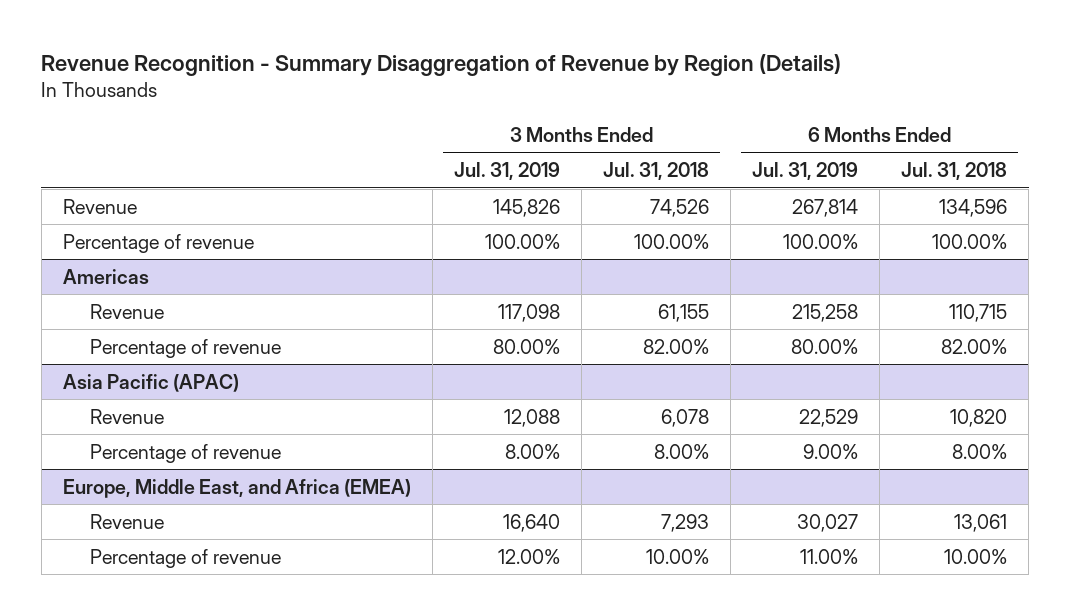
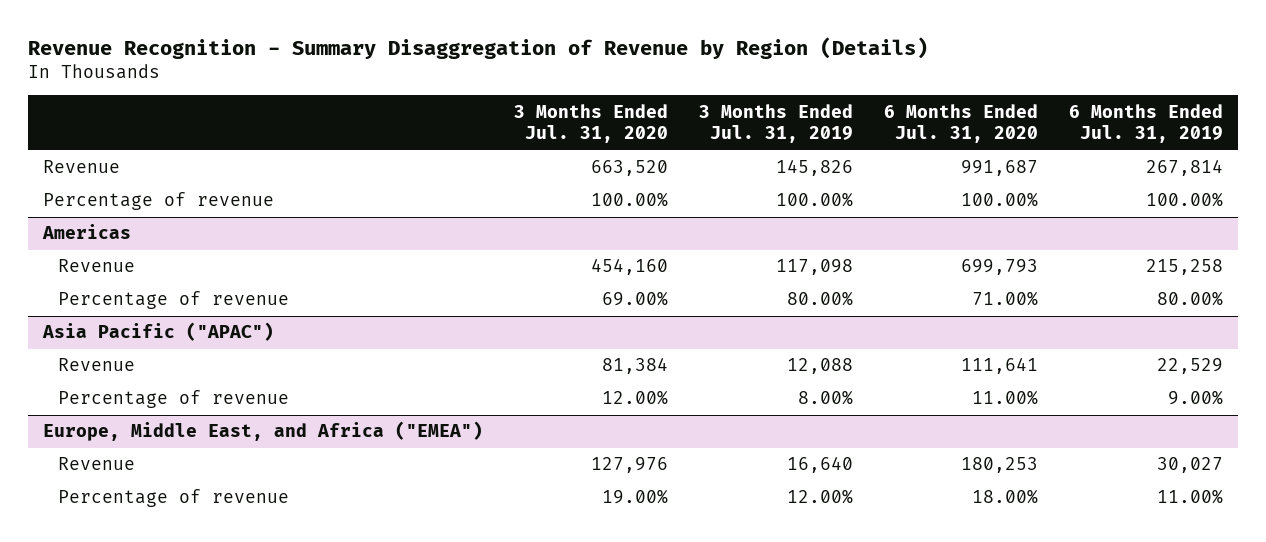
- | 3 Months Ended Jul. 31, 2019 | 3 Months Ended Jul. 31, 2018 | 6 Months Ended Jul. 31, 2019 | 6 Months Ended Jul. 31, 2018
+ | 3 Months Ended Jul. 31, 2020 | 3 Months Ended Jul. 31, 2019 | 6 Months Ended Jul. 31, 2020 | 6 Months Ended Jul. 31, 2019
- Asia Pacific (APAC)
+ Asia Pacific ("APAC")
- Europe, Middle East, and Africa (EMEA)
+ Europe, Middle East, and Africa ("EMEA")

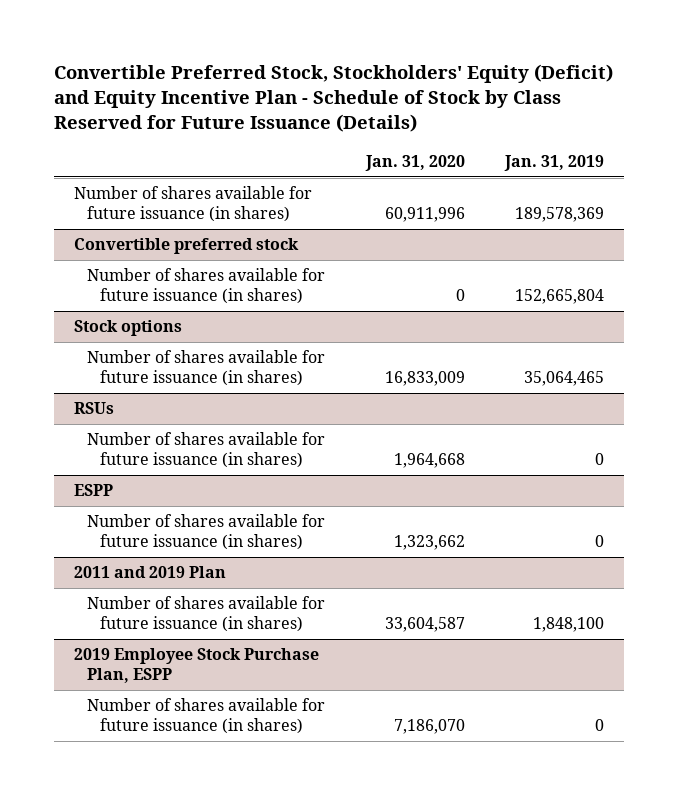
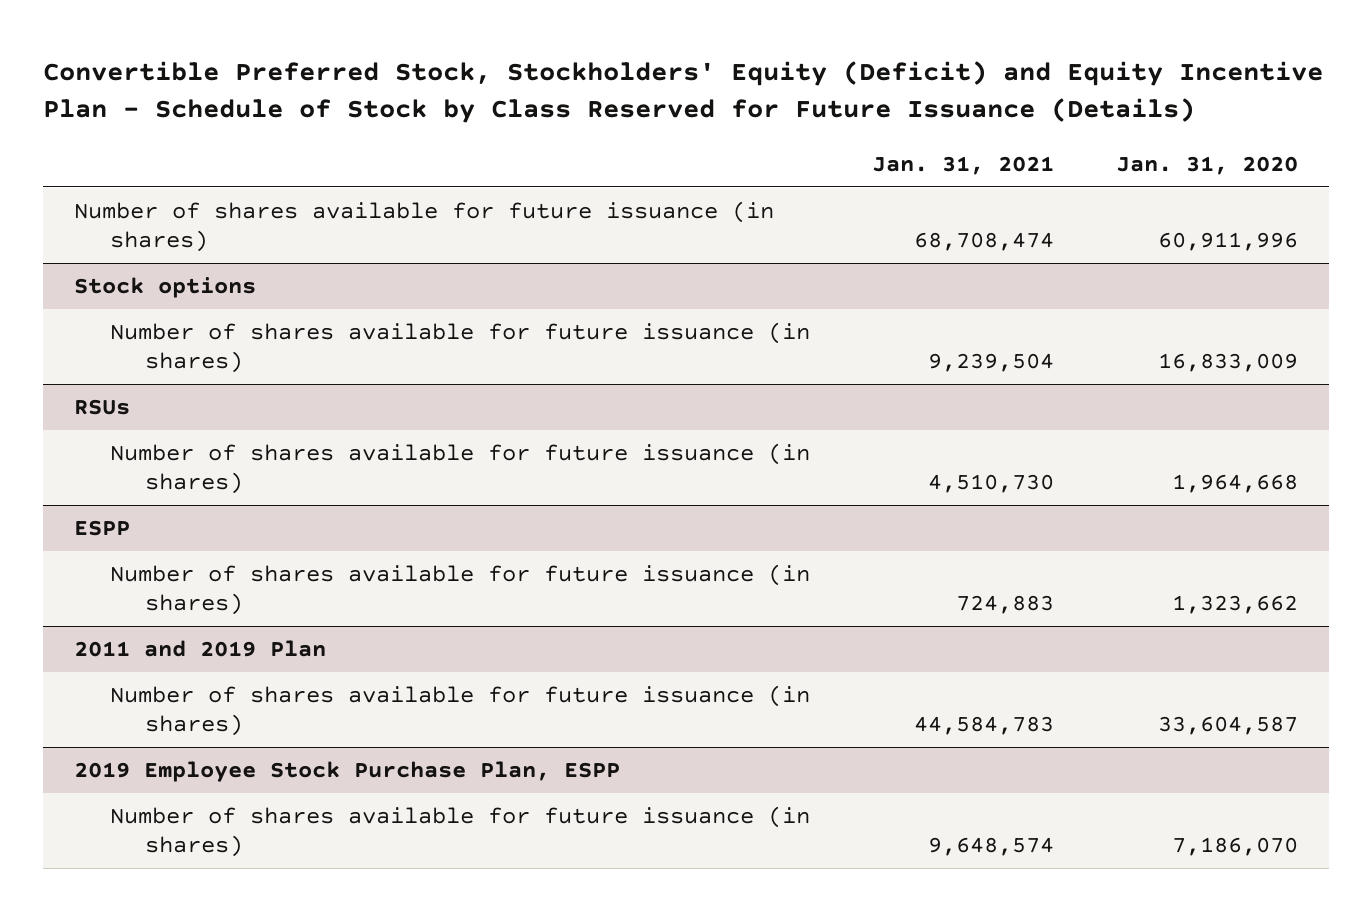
- | Jan. 31, 2020 | Jan. 31, 2019
+ | Jan. 31, 2021 | Jan. 31, 2020
- Convertible preferred stock
- Number of shares available for future issuance (in shares) | 0 | 152,665,804

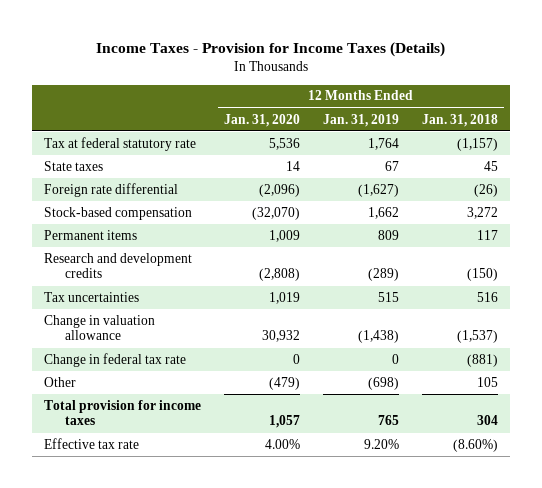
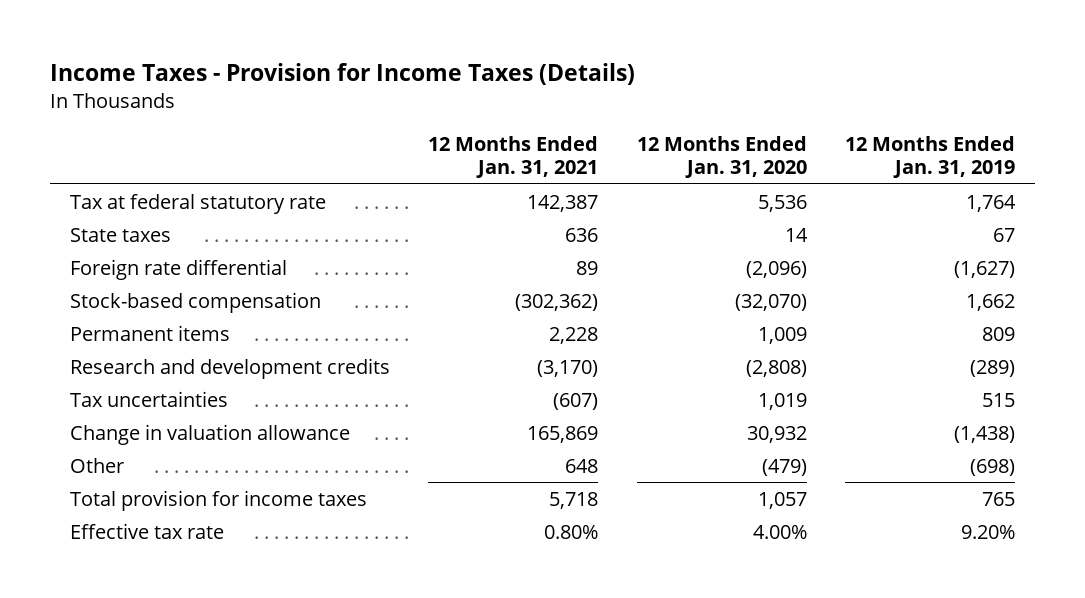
- | 12 Months Ended Jan. 31, 2020 | 12 Months Ended Jan. 31, 2019 | 12 Months Ended Jan. 31, 2018
+ | 12 Months Ended Jan. 31, 2021 | 12 Months Ended Jan. 31, 2020 | 12 Months Ended Jan. 31, 2019
- Change in federal tax rate | 0 | 0 | (881)

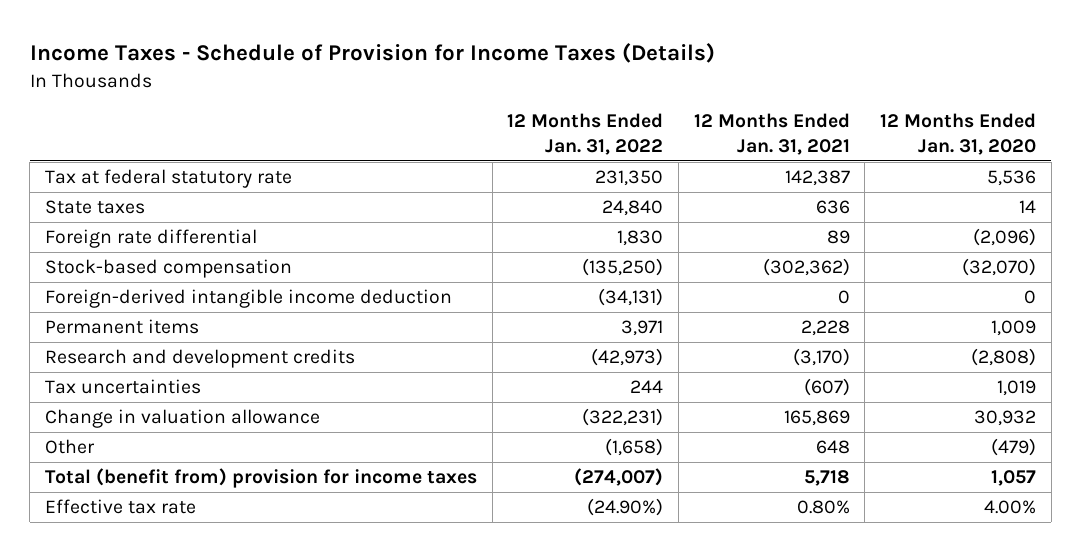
- Income Taxes - Provision for Income Taxes (Details)
+ Income Taxes - Schedule of Provision for Income Taxes (Details)
- | 12 Months Ended Jan. 31, 2021 | 12 Months Ended Jan. 31, 2020 | 12 Months Ended Jan. 31, 2019
+ | 12 Months Ended Jan. 31, 2022 | 12 Months Ended Jan. 31, 2021 | 12 Months Ended Jan. 31, 2020
+ Foreign-derived intangible income deduction | (34,131) | 0 | 0
- Total provision for income taxes | 5,718 | 1,057 | 765
+ Total (benefit from) provision for income taxes | (274,007) | 5,718 | 1,057

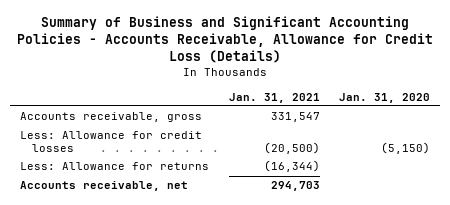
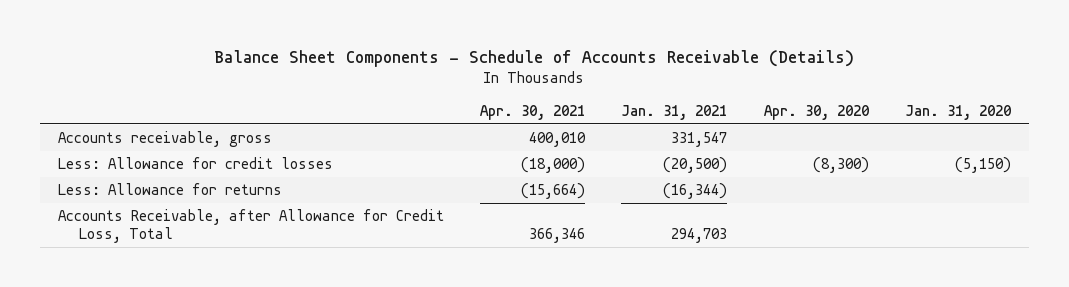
- Summary of Business and Significant Accounting Policies - Accounts Receivable, Allowance for Credit Loss (Details)
+ Balance Sheet Components - Schedule of Accounts Receivable (Details)
- | Jan. 31, 2021 | Jan. 31, 2020
+ | Apr. 30, 2021 | Jan. 31, 2021 | Apr. 30, 2020 | Jan. 31, 2020
- Accounts receivable, net | 294,703 |
+ Accounts Receivable, after Allowance for Credit Loss, Total | 366,346 | 294,703 | |

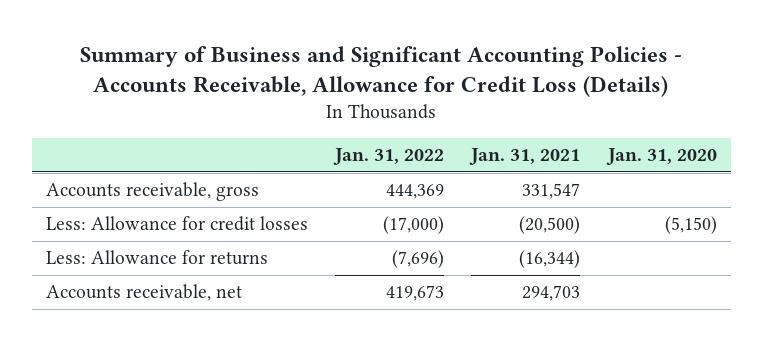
- Balance Sheet Components - Schedule of Accounts Receivable (Details)
+ Summary of Business and Significant Accounting Policies - Accounts Receivable, Allowance for Credit Loss (Details)
- | Apr. 30, 2021 | Jan. 31, 2021 | Apr. 30, 2020 | Jan. 31, 2020
+ | Jan. 31, 2022 | Jan. 31, 2021 | Jan. 31, 2020
- Accounts Receivable, after Allowance for Credit Loss, Total | 366,346 | 294,703 | |
+ Accounts receivable, net | 419,673 | 294,703 |

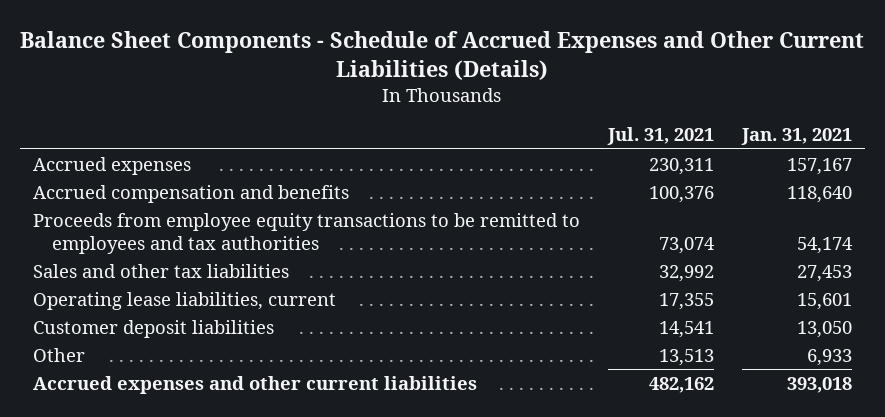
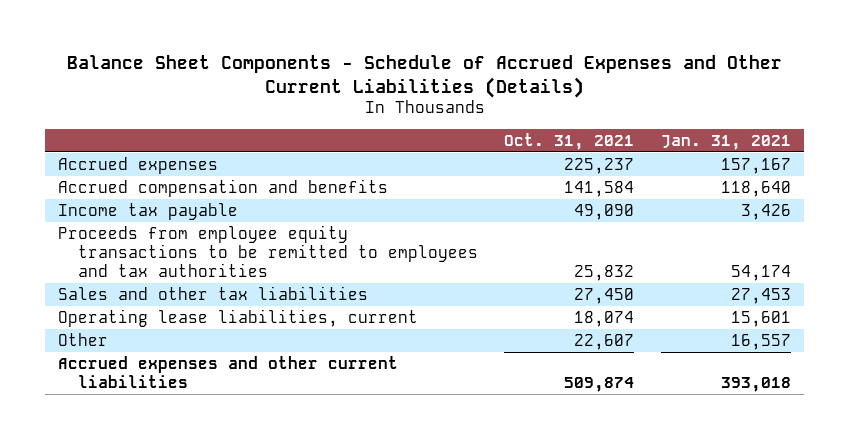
- | Jul. 31, 2021 | Jan. 31, 2021
+ | Oct. 31, 2021 | Jan. 31, 2021
+ Income tax payable | 49,090 | 3,426
- Customer deposit liabilities | 14,541 | 13,050
- Other | 13,513 | 6,933
+ Other | 22,607 | 16,557

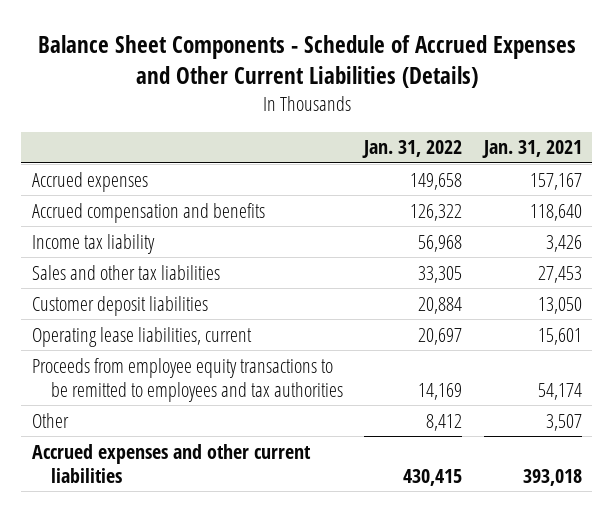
- | Oct. 31, 2021 | Jan. 31, 2021
+ | Jan. 31, 2022 | Jan. 31, 2021
- Income tax payable | 49,090 | 3,426
+ Income tax liability | 56,968 | 3,426
+ Customer deposit liabilities | 20,884 | 13,050
- Other | 22,607 | 16,557
moved down: Proceeds from employee equity transactions to be remitted to employees and tax authorities | 14,169 | 54,174
+ Other | 8,412 | 3,507

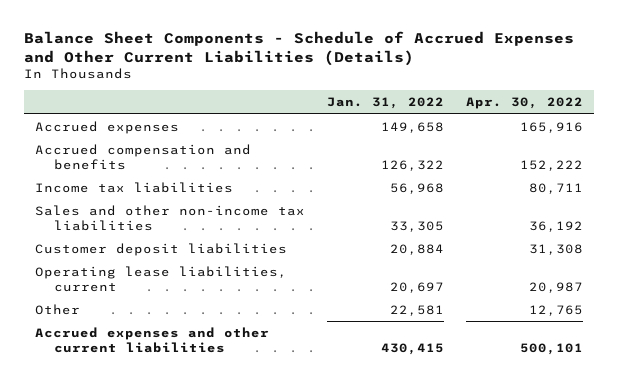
- | Jan. 31, 2022 | Jan. 31, 2021
+ | Jan. 31, 2022 | Apr. 30, 2022
- Income tax liability | 56,968 | 3,426
- Sales and other tax liabilities | 33,305 | 27,453
+ Income tax liabilities | 56,968 | 80,711
+ Sales and other non-income tax liabilities | 33,305 | 36,192
- Proceeds from employee equity transactions to be remitted to employees and tax authorities | 14,169 | 54,174
- Other | 8,412 | 3,507
+ Other | 22,581 | 12,765

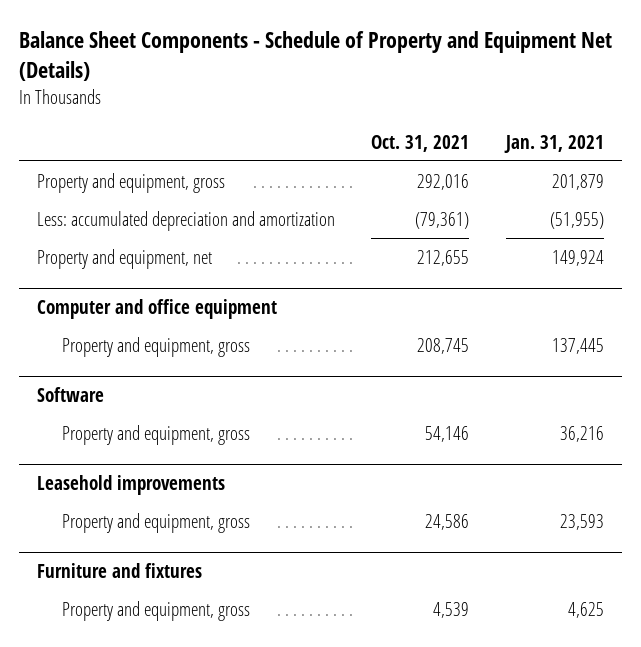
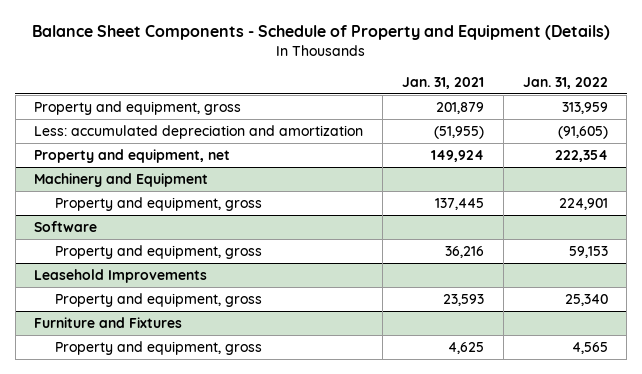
- Balance Sheet Components - Schedule of Property and Equipment Net (Details)
+ Balance Sheet Components - Schedule of Property and Equipment (Details)
- | Oct. 31, 2021 | Jan. 31, 2021
+ | Jan. 31, 2021 | Jan. 31, 2022
- Computer and office equipment
+ Machinery and Equipment
- Leasehold improvements
+ Leasehold Improvements
- Furniture and fixtures
+ Furniture and Fixtures

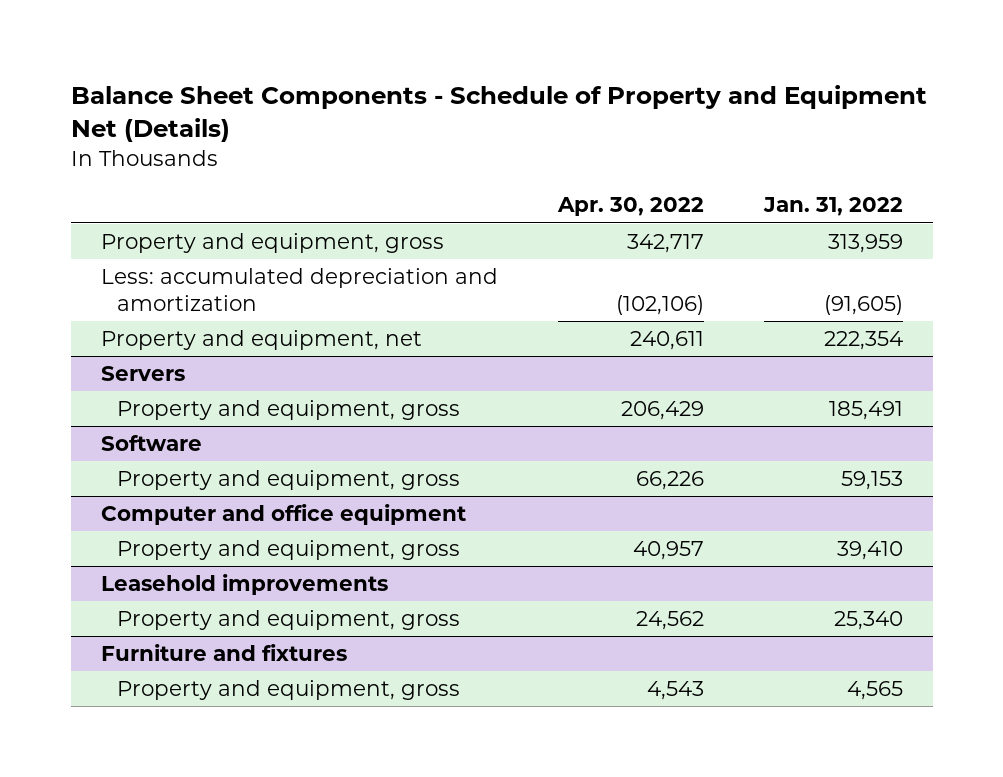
- Balance Sheet Components - Schedule of Property and Equipment (Details)
+ Balance Sheet Components - Schedule of Property and Equipment Net (Details)
- | Jan. 31, 2021 | Jan. 31, 2022
+ | Apr. 30, 2022 | Jan. 31, 2022
- Machinery and Equipment
- Property and equipment, gross | 137,445 | 224,901
+ Servers
+ Property and equipment, gross | 206,429 | 185,491
- Leasehold Improvements
+ Computer and office equipment
+ Property and equipment, gross | 40,957 | 39,410
+ Leasehold improvements
- Furniture and Fixtures
+ Furniture and fixtures

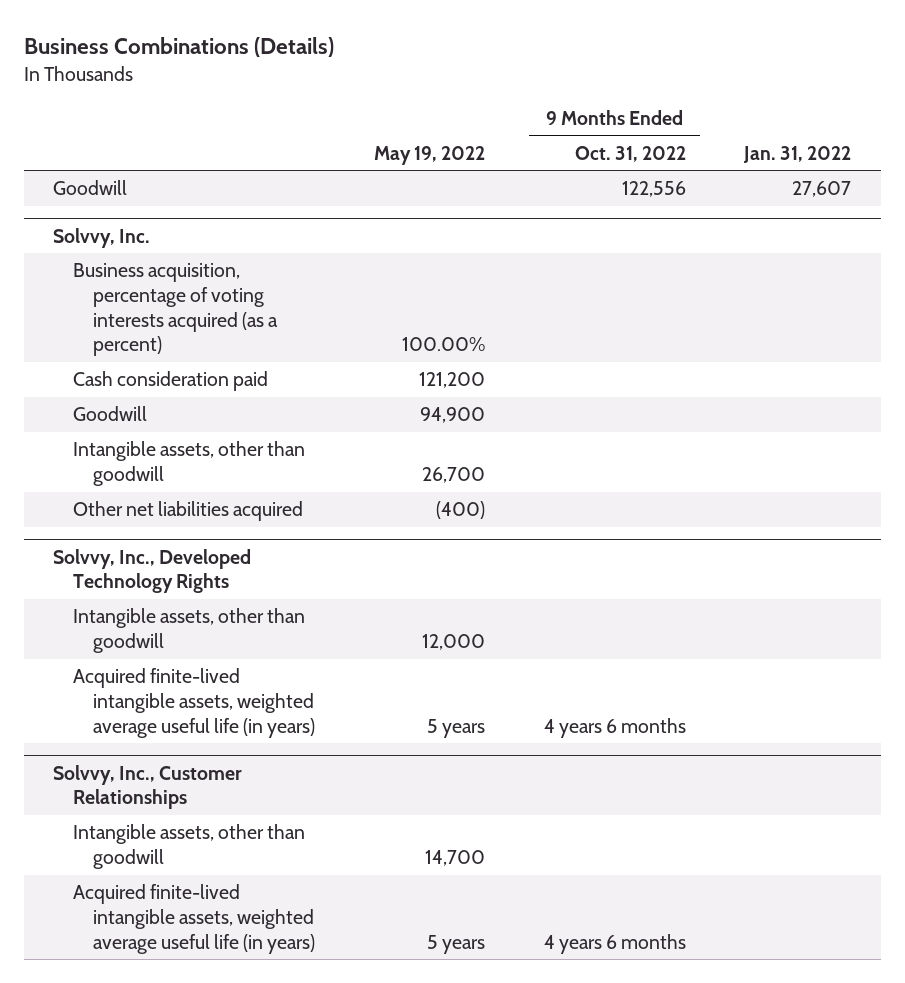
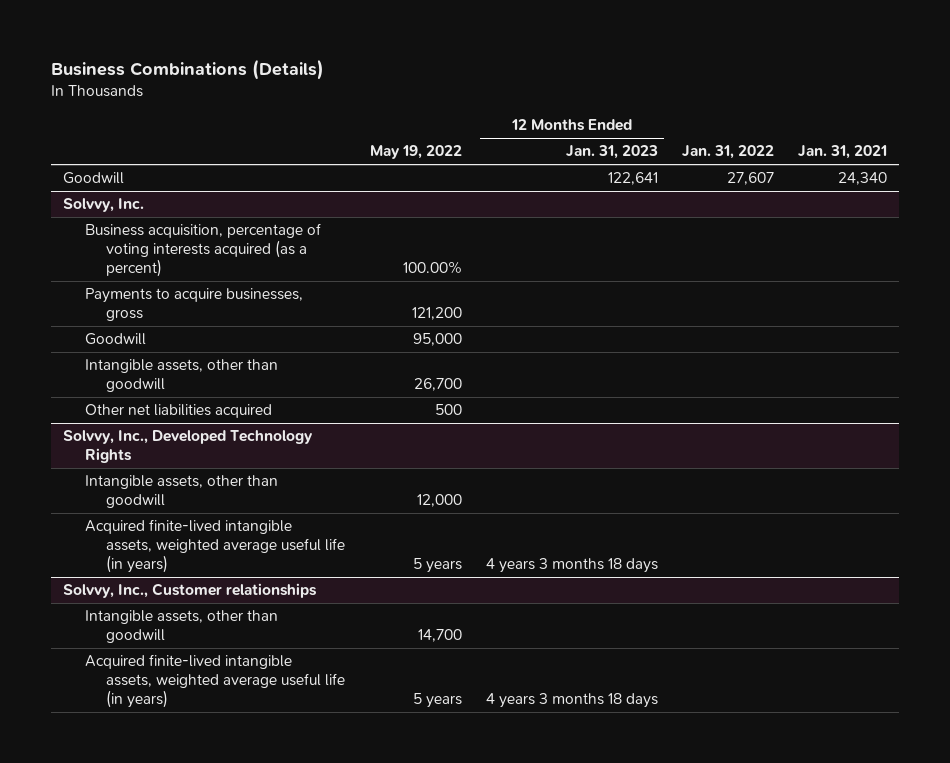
- | May 19, 2022 | 9 Months Ended Oct. 31, 2022 | Jan. 31, 2022
+ | May 19, 2022 | 12 Months Ended Jan. 31, 2023 | Jan. 31, 2022 | Jan. 31, 2021
@ Solvvy, Inc.
- Cash consideration paid | 121,200 | |
- Goodwill | 94,900 | |
+ Payments to acquire businesses, gross | 121,200 | | |
+ Goodwill | 95,000 | | |
- Other net liabilities acquired | (400) | |
+ Other net liabilities acquired | 500 | | |
- Solvvy, Inc., Customer Relationships
+ Solvvy, Inc., Customer relationships

